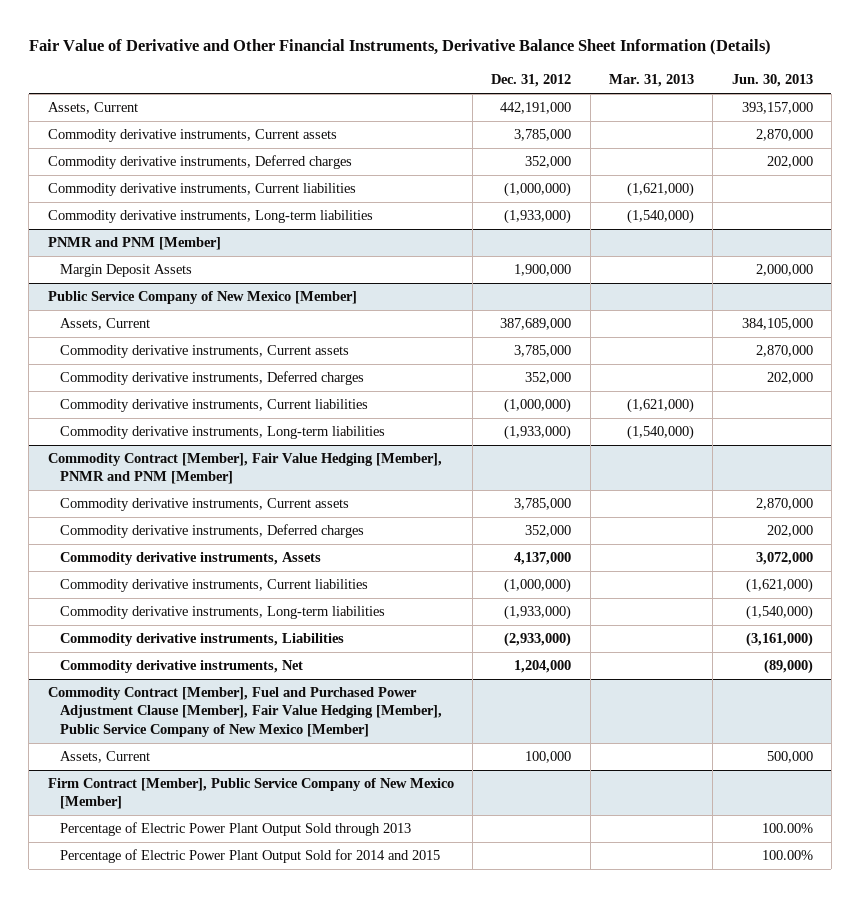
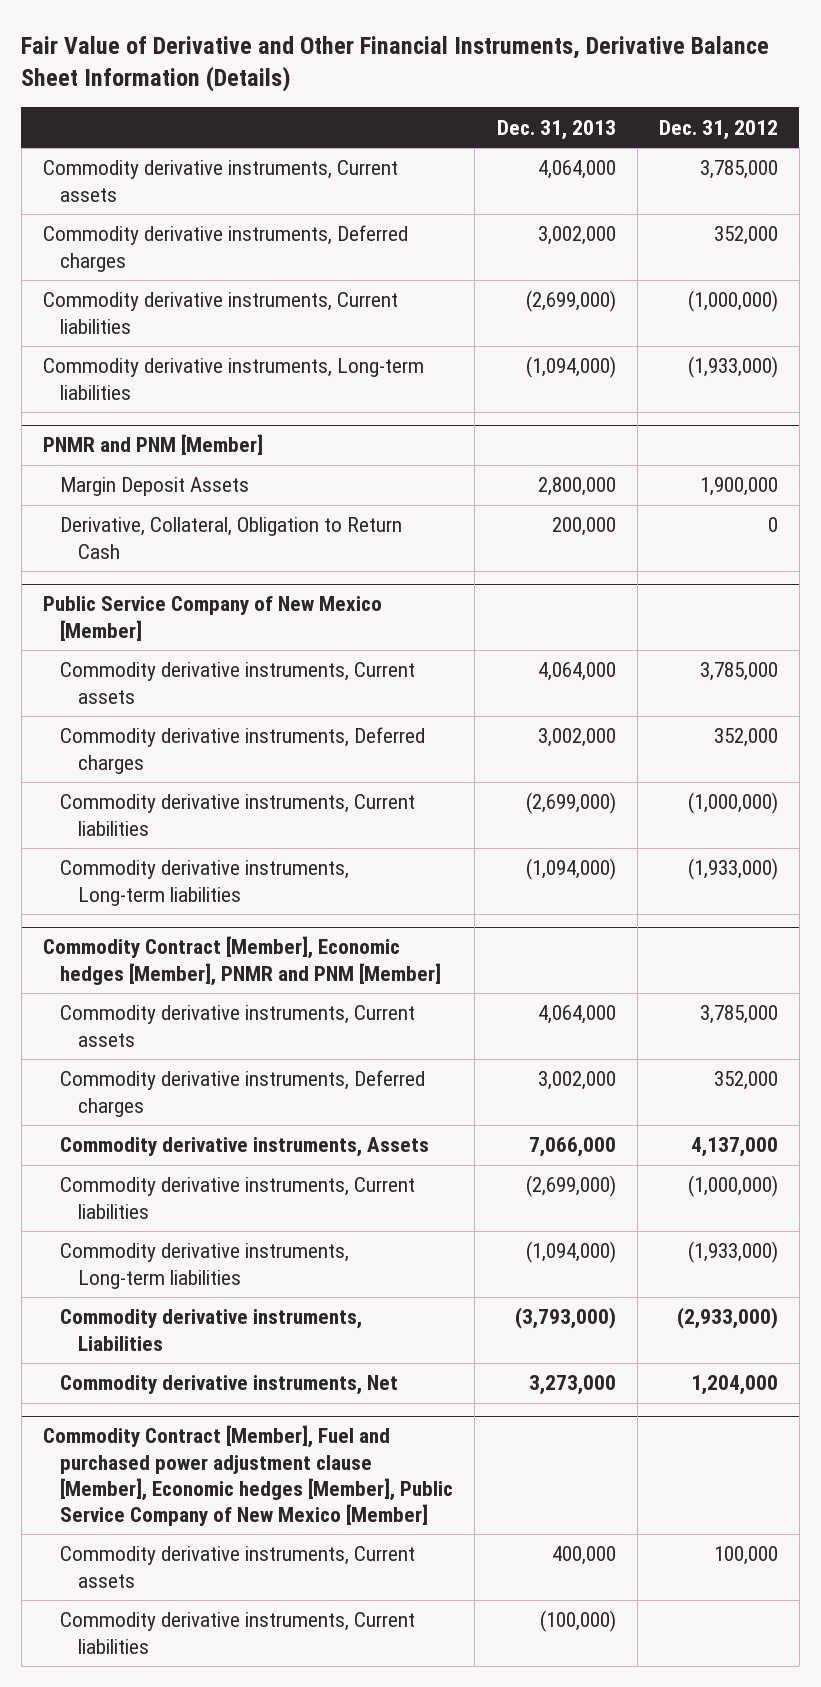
- | Dec. 31, 2012 | Mar. 31, 2013 | Jun. 30, 2013
+ | Dec. 31, 2013 | Dec. 31, 2012
- Assets, Current | 442,191,000 | | 393,157,000
@ PNMR and PNM [Member]
+ Derivative, Collateral, Obligation to Return Cash | 200,000 | 0
@ Public Service Company of New Mexico [Member]
- Assets, Current | 387,689,000 | | 384,105,000
- Commodity Contract [Member], Fair Value Hedging [Member], PNMR and PNM [Member]
+ Commodity Contract [Member], Economic hedges [Member], PNMR and PNM [Member]
- Commodity Contract [Member], Fuel and Purchased Power Adjustment Clause [Member], Fair Value Hedging [Member], Public Service Company of New Mexico [Member]
- Assets, Current | 100,000 | | 500,000
- Firm Contract [Member], Public Service Company of New Mexico [Member]
- Percentage of Electric Power Plant Output Sold through 2013 | | | 100.00%
- Percentage of Electric Power Plant Output Sold for 2014 and 2015 | | | 100.00%
+ Commodity Contract [Member], Fuel and purchased power adjustment clause [Member], Economic hedges [Member], Public Service Company of New Mexico [Member]
+ Commodity derivative instruments, Current assets | 400,000 | 100,000
+ Commodity derivative instruments, Current liabilities | (100,000) |

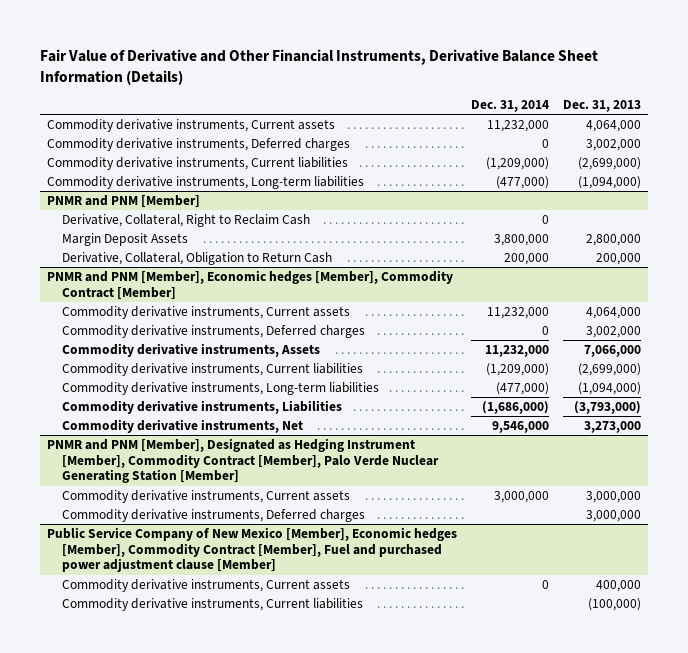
- | Dec. 31, 2013 | Dec. 31, 2012
+ | Dec. 31, 2014 | Dec. 31, 2013
@ PNMR and PNM [Member]
+ Derivative, Collateral, Right to Reclaim Cash | 0 |
- Public Service Company of New Mexico [Member]
- Commodity derivative instruments, Current assets | 4,064,000 | 3,785,000
- Commodity derivative instruments, Deferred charges | 3,002,000 | 352,000
- Commodity derivative instruments, Current liabilities | (2,699,000) | (1,000,000)
- Commodity derivative instruments, Long-term liabilities | (1,094,000) | (1,933,000)
- Commodity Contract [Member], Economic hedges [Member], PNMR and PNM [Member]
+ PNMR and PNM [Member], Economic hedges [Member], Commodity Contract [Member]
- Commodity Contract [Member], Fuel and purchased power adjustment clause [Member], Economic hedges [Member], Public Service Company of New Mexico [Member]
+ PNMR and PNM [Member], Designated as Hedging Instrument [Member], Commodity Contract [Member], Palo Verde Nuclear Generating Station [Member]
+ Commodity derivative instruments, Current assets | 3,000,000 | 3,000,000
+ Commodity derivative instruments, Deferred charges | | 3,000,000
+ Public Service Company of New Mexico [Member], Economic hedges [Member], Commodity Contract [Member], Fuel and purchased power adjustment clause [Member]

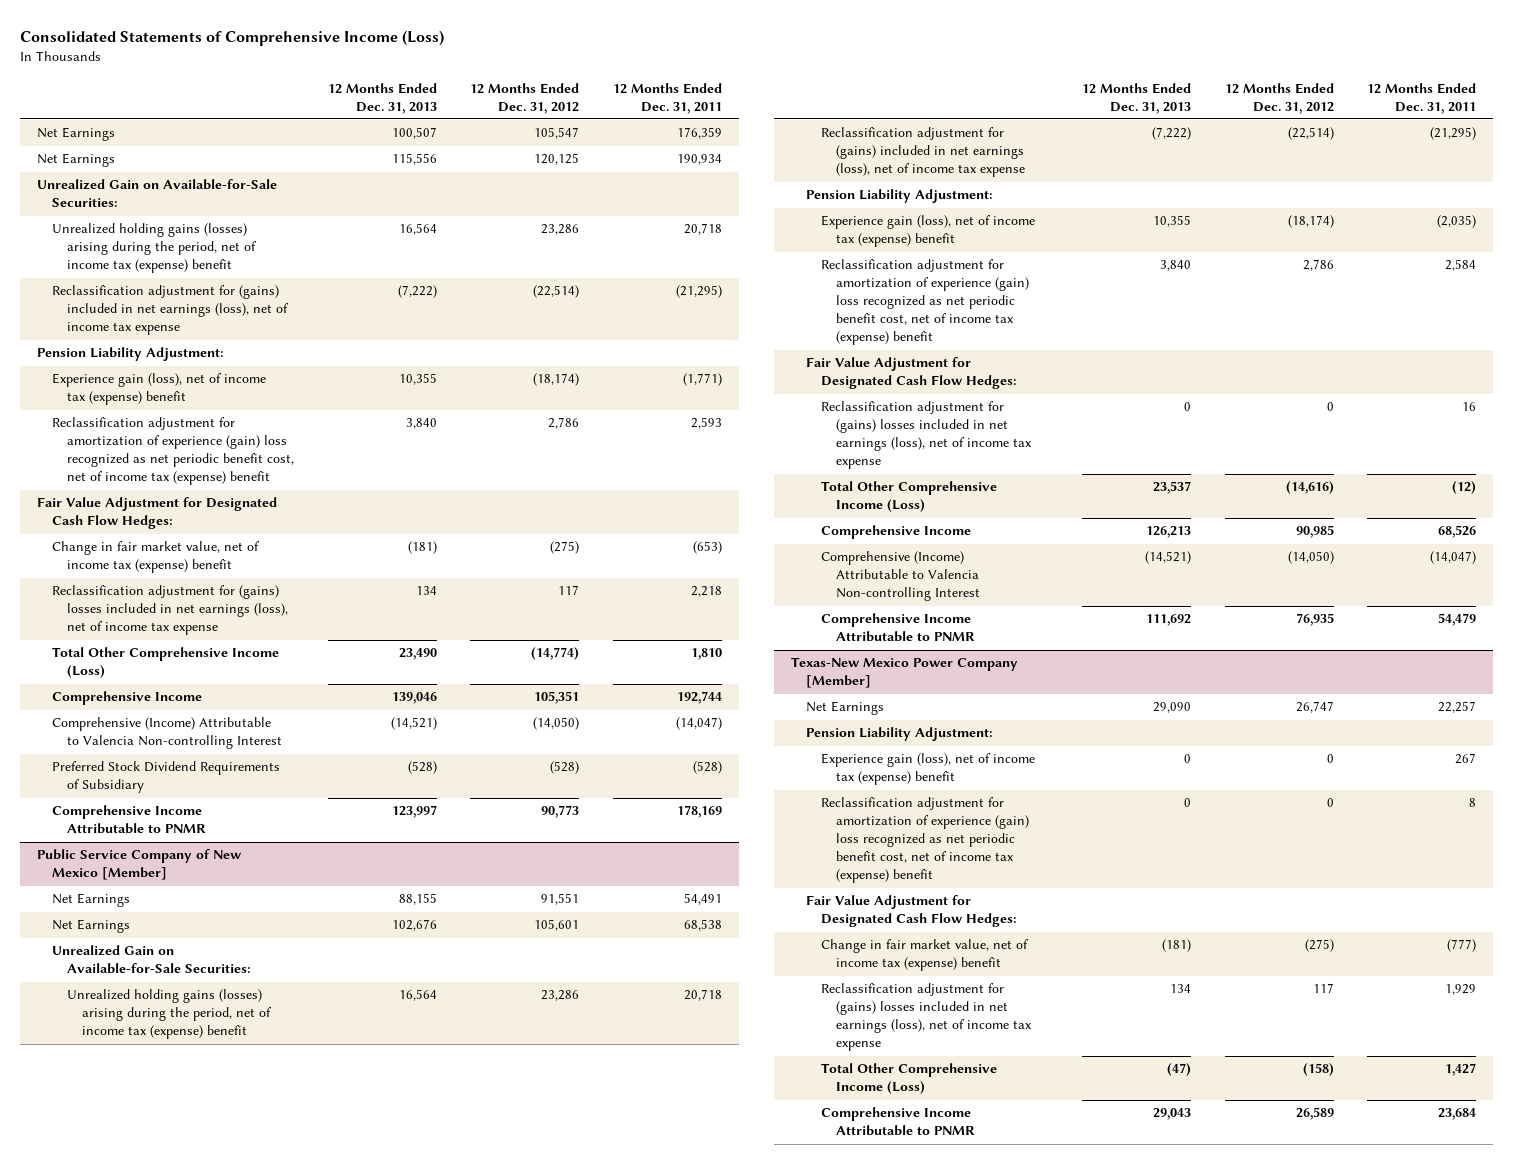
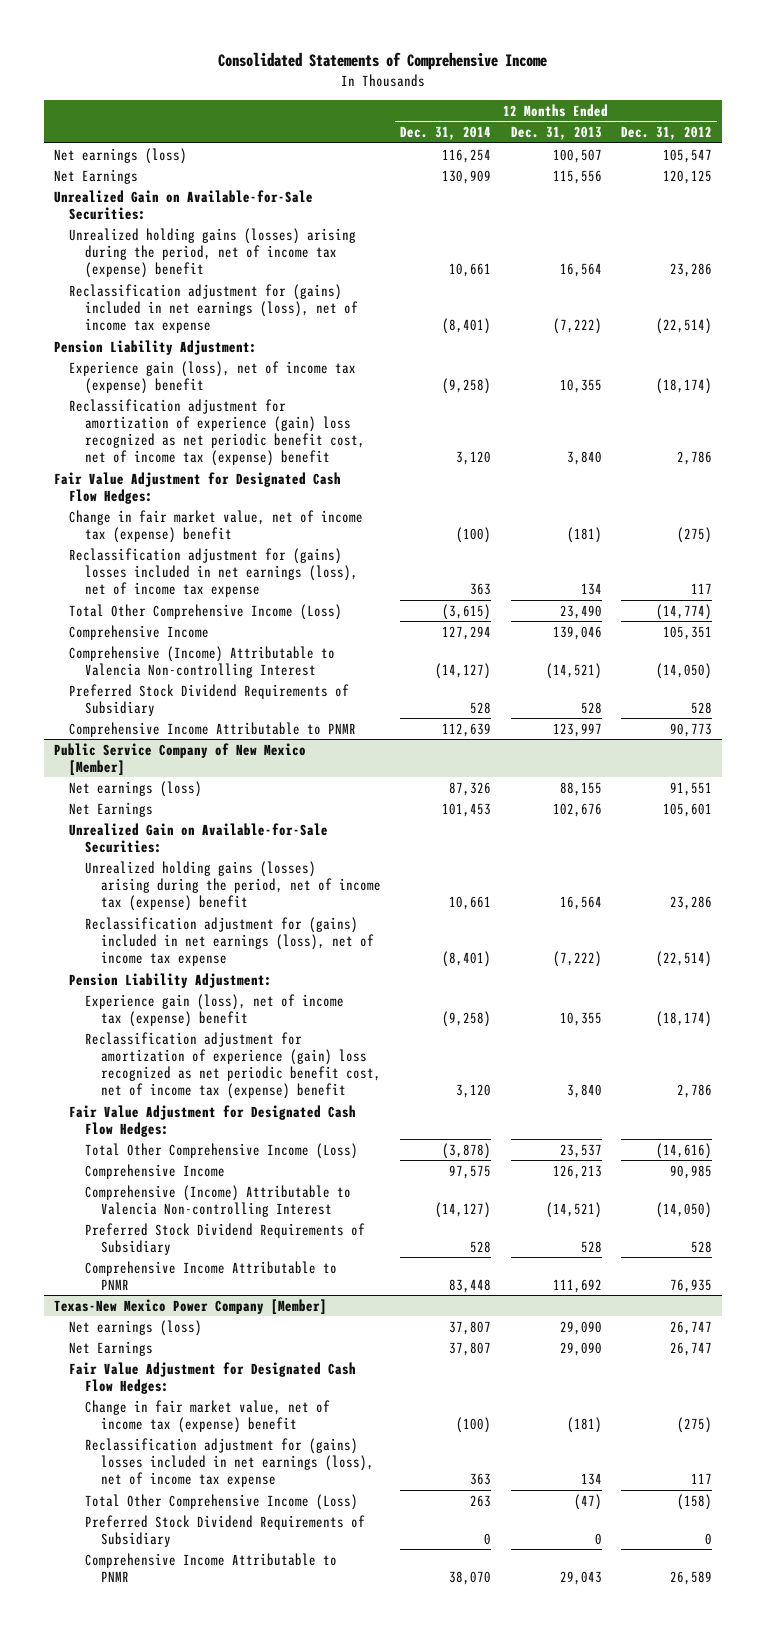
- Consolidated Statements of Comprehensive Income (Loss)
+ Consolidated Statements of Comprehensive Income
- | 12 Months Ended Dec. 31, 2013 | 12 Months Ended Dec. 31, 2012 | 12 Months Ended Dec. 31, 2011
+ | 12 Months Ended Dec. 31, 2014 | 12 Months Ended Dec. 31, 2013 | 12 Months Ended Dec. 31, 2012
- Net Earnings | 100,507 | 105,547 | 176,359
+ Net earnings (loss) | 116,254 | 100,507 | 105,547
- Preferred Stock Dividend Requirements of Subsidiary | (528) | (528) | (528)
+ Preferred Stock Dividend Requirements of Subsidiary | 528 | 528 | 528
@ Public Service Company of New Mexico [Member]
- Net Earnings | 88,155 | 91,551 | 54,491
+ Net earnings (loss) | 87,326 | 88,155 | 91,551
- Reclassification adjustment for (gains) losses included in net earnings (loss), net of income tax expense | 0 | 0 | 16
+ Preferred Stock Dividend Requirements of Subsidiary | 528 | 528 | 528
@ Texas-New Mexico Power Company [Member]
+ Net earnings (loss) | 37,807 | 29,090 | 26,747
- Pension Liability Adjustment:
- Experience gain (loss), net of income tax (expense) benefit | 0 | 0 | 267
- Reclassification adjustment for amortization of experience (gain) loss recognized as net periodic benefit cost, net of income tax (expense) benefit | 0 | 0 | 8
+ Preferred Stock Dividend Requirements of Subsidiary | 0 | 0 | 0

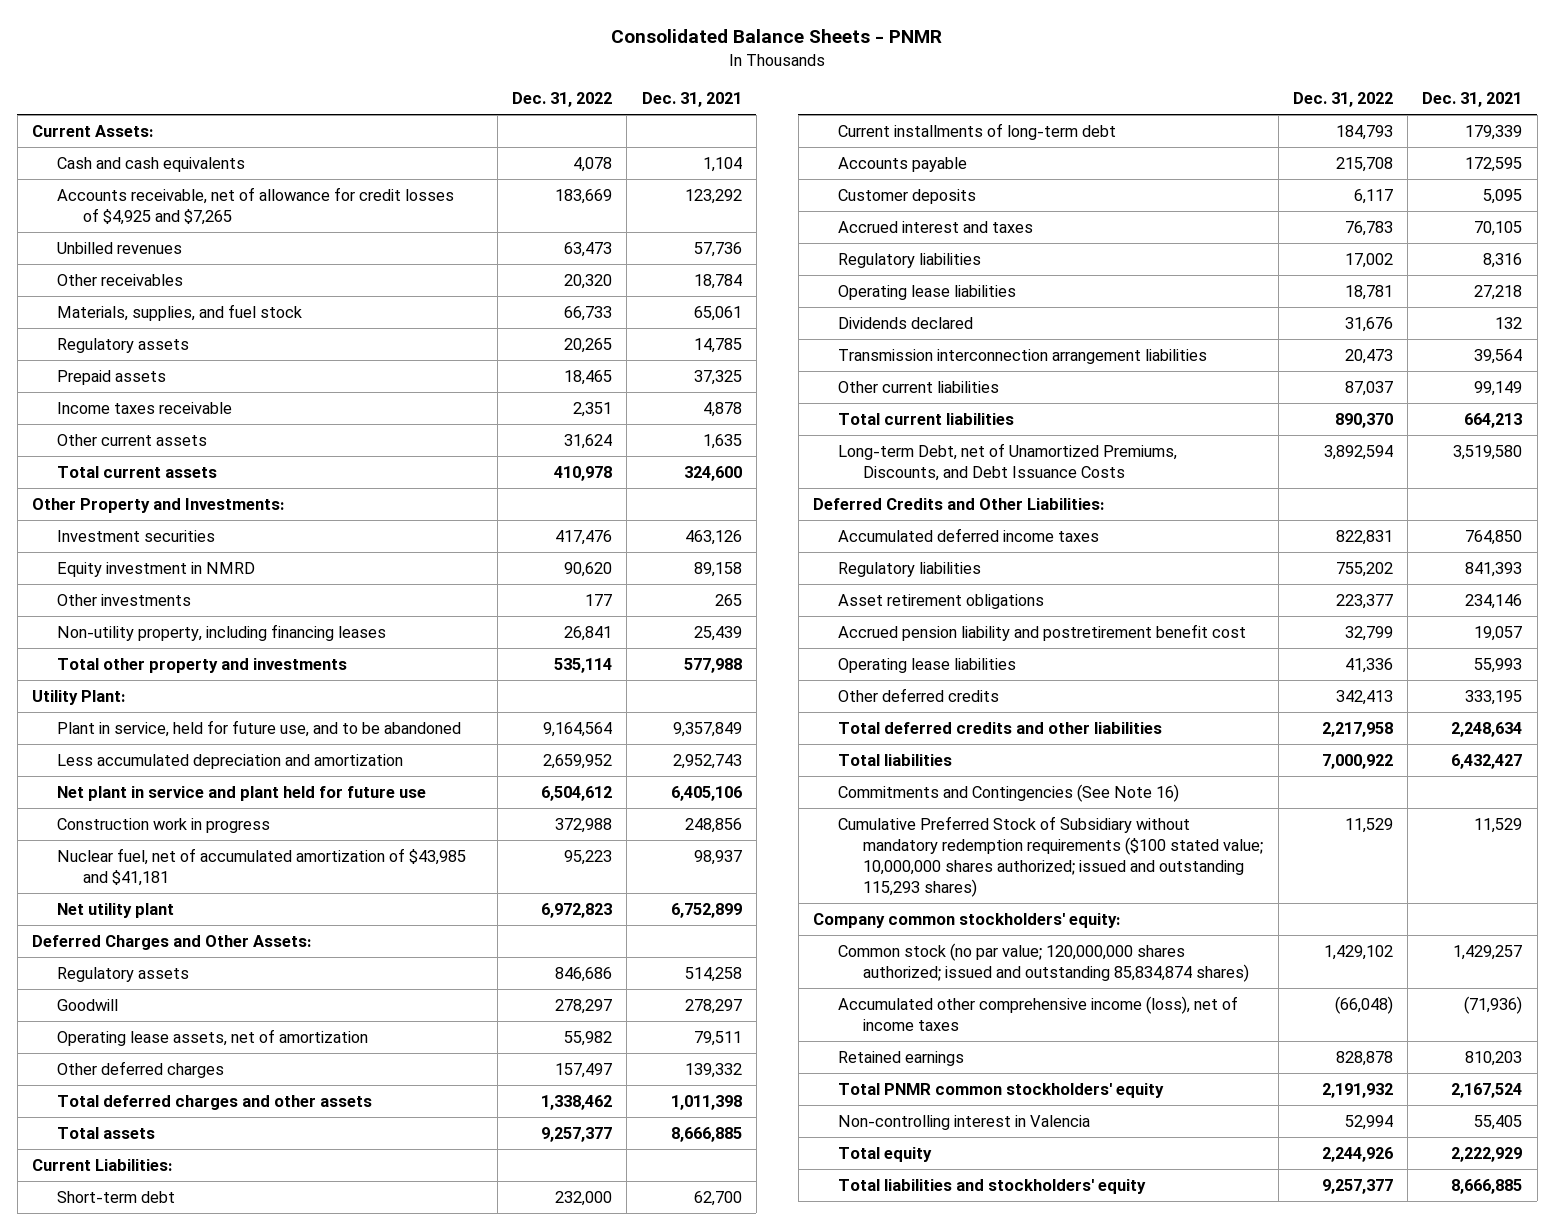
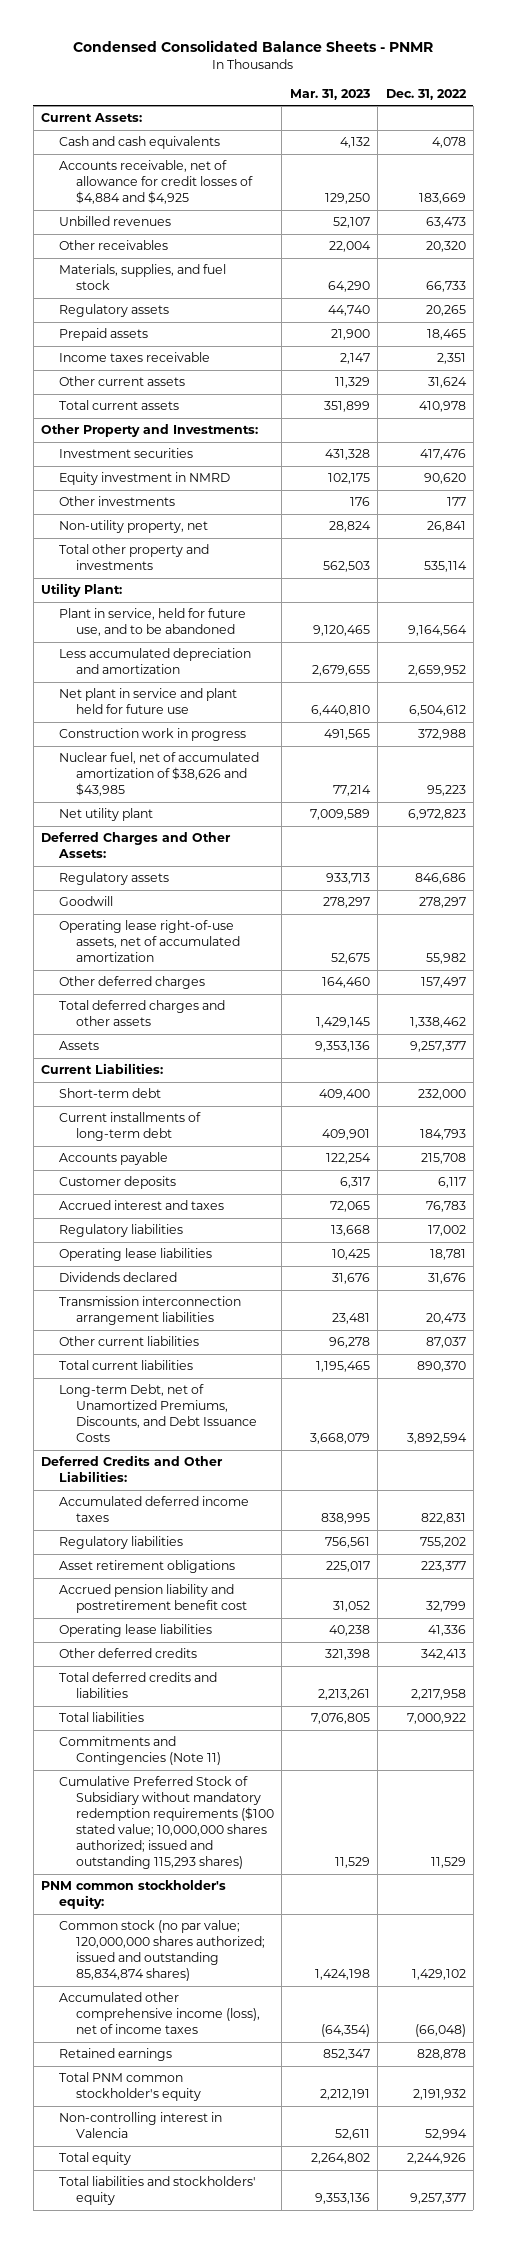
- Consolidated Balance Sheets - PNMR
+ Condensed Consolidated Balance Sheets - PNMR
- | Dec. 31, 2022 | Dec. 31, 2021
+ | Mar. 31, 2023 | Dec. 31, 2022
- Accounts receivable, net of allowance for credit losses of $4,925 and $7,265 | 183,669 | 123,292
+ Accounts receivable, net of allowance for credit losses of $4,884 and $4,925 | 129,250 | 183,669
- Non-utility property, including financing leases | 26,841 | 25,439
+ Non-utility property, net | 28,824 | 26,841
- Nuclear fuel, net of accumulated amortization of $43,985 and $41,181 | 95,223 | 98,937
+ Nuclear fuel, net of accumulated amortization of $38,626 and $43,985 | 77,214 | 95,223
- Operating lease assets, net of amortization | 55,982 | 79,511
+ Operating lease right-of-use assets, net of accumulated amortization | 52,675 | 55,982
- Total assets | 9,257,377 | 8,666,885
+ Assets | 9,353,136 | 9,257,377
- Total deferred credits and other liabilities | 2,217,958 | 2,248,634
+ Total deferred credits and liabilities | 2,213,261 | 2,217,958
- Commitments and Contingencies (See Note 16)
+ Commitments and Contingencies (Note 11)
- Company common stockholders' equity:
+ PNM common stockholder's equity:
- Total PNMR common stockholders' equity | 2,191,932 | 2,167,524
+ Total PNM common stockholder's equity | 2,212,191 | 2,191,932

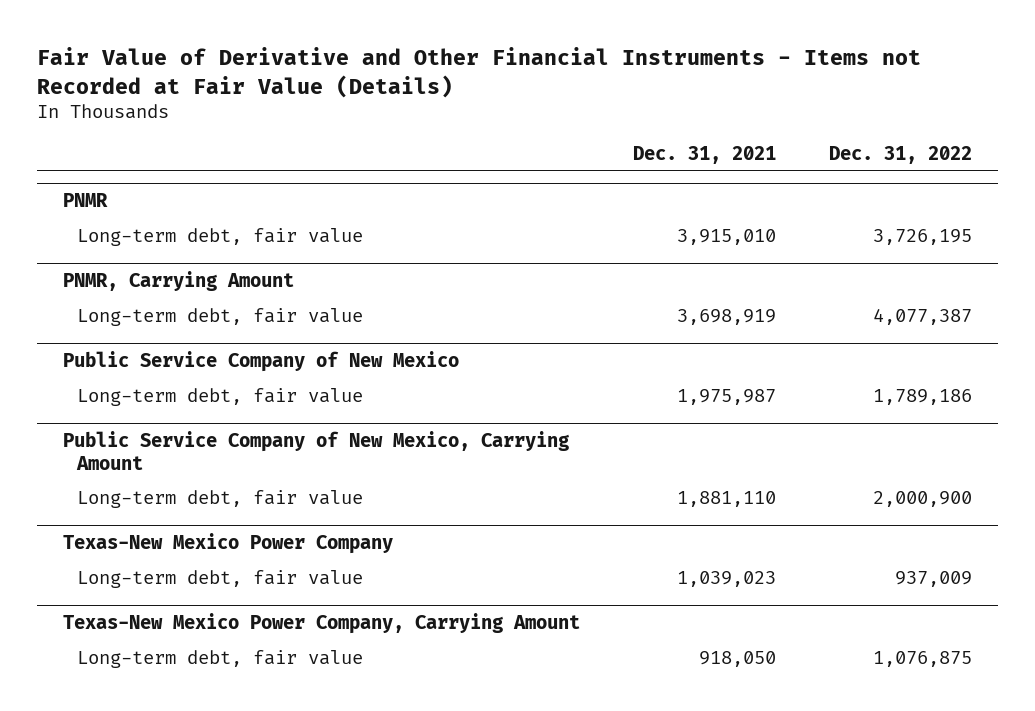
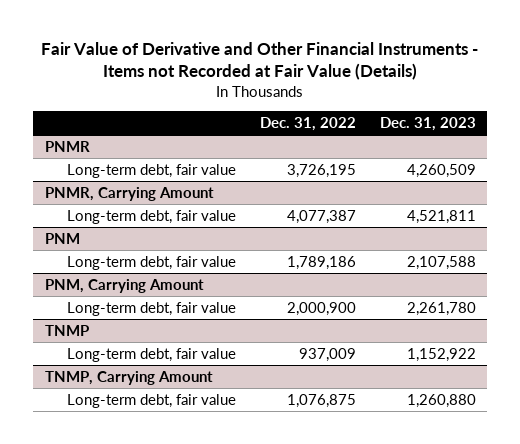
- | Dec. 31, 2021 | Dec. 31, 2022
+ | Dec. 31, 2022 | Dec. 31, 2023
- Public Service Company of New Mexico
+ PNM
- Public Service Company of New Mexico, Carrying Amount
+ PNM, Carrying Amount
- Texas-New Mexico Power Company
+ TNMP
- Texas-New Mexico Power Company, Carrying Amount
+ TNMP, Carrying Amount

